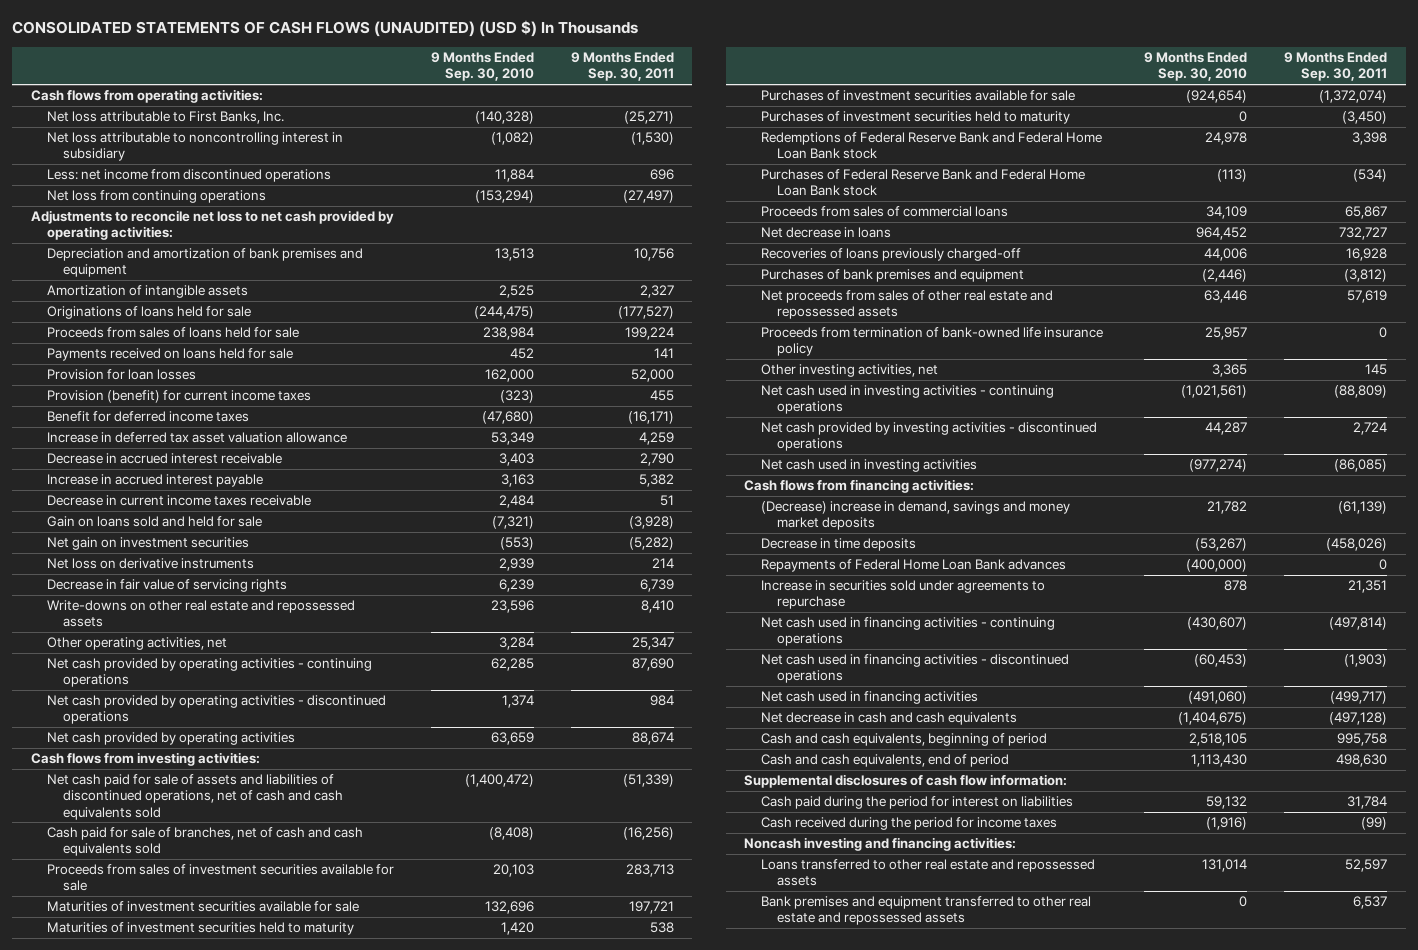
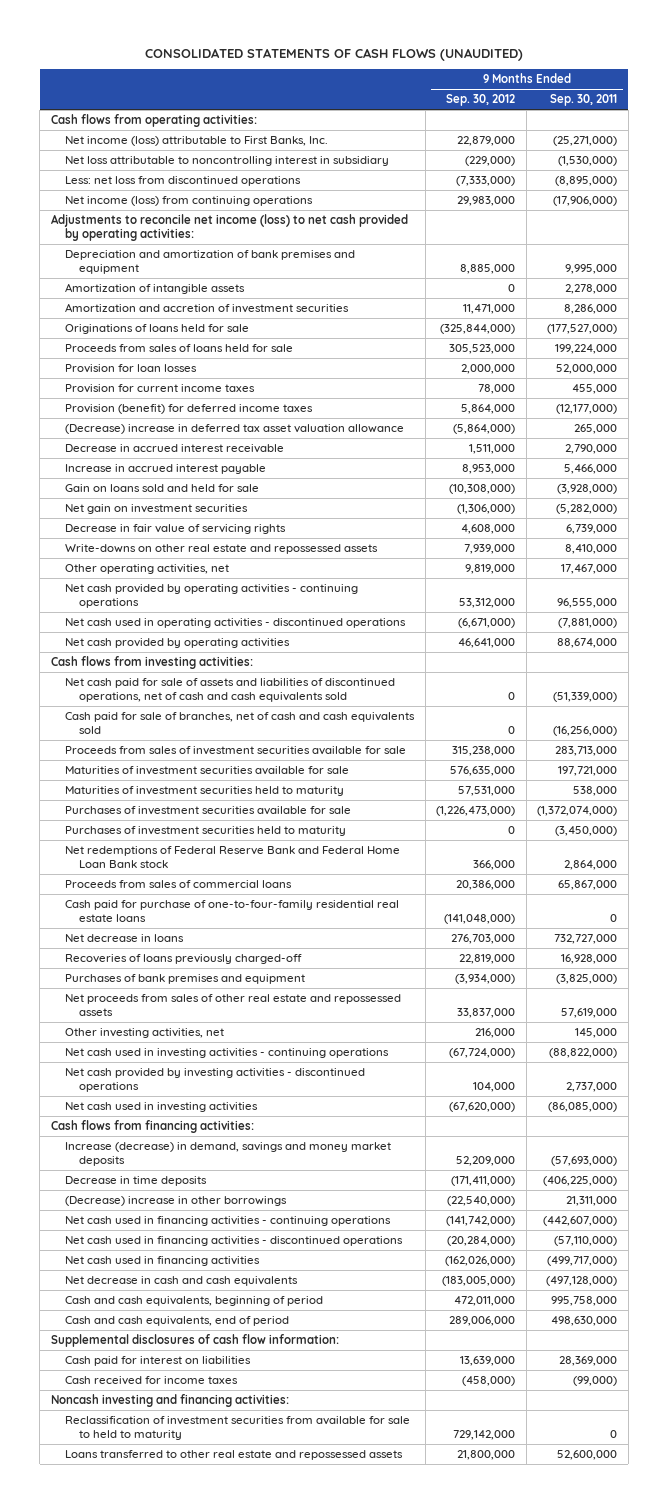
- CONSOLIDATED STATEMENTS OF CASH FLOWS (UNAUDITED) (USD $) In Thousands
+ CONSOLIDATED STATEMENTS OF CASH FLOWS (UNAUDITED)
- | 9 Months Ended Sep. 30, 2010 | 9 Months Ended Sep. 30, 2011
+ | 9 Months Ended Sep. 30, 2012 | 9 Months Ended Sep. 30, 2011
- Net loss attributable to First Banks, Inc. | (140,328) | (25,271)
- Net loss attributable to noncontrolling interest in subsidiary | (1,082) | (1,530)
- Less: net income from discontinued operations | 11,884 | 696
- Net loss from continuing operations | (153,294) | (27,497)
- Adjustments to reconcile net loss to net cash provided by operating activities:
- Depreciation and amortization of bank premises and equipment | 13,513 | 10,756
- Amortization of intangible assets | 2,525 | 2,327
- Originations of loans held for sale | (244,475) | (177,527)
- Proceeds from sales of loans held for sale | 238,984 | 199,224
- Payments received on loans held for sale | 452 | 141
- Provision for loan losses | 162,000 | 52,000
- Provision (benefit) for current income taxes | (323) | 455
- Benefit for deferred income taxes | (47,680) | (16,171)
- Increase in deferred tax asset valuation allowance | 53,349 | 4,259
- Decrease in accrued interest receivable | 3,403 | 2,790
- Increase in accrued interest payable | 3,163 | 5,382
- Decrease in current income taxes receivable | 2,484 | 51
- Gain on loans sold and held for sale | (7,321) | (3,928)
- Net gain on investment securities | (553) | (5,282)
- Net loss on derivative instruments | 2,939 | 214
- Decrease in fair value of servicing rights | 6,239 | 6,739
- Write-downs on other real estate and repossessed assets | 23,596 | 8,410
- Other operating activities, net | 3,284 | 25,347
- Net cash provided by operating activities - continuing operations | 62,285 | 87,690
- Net cash provided by operating activities - discontinued operations | 1,374 | 984
- Net cash provided by operating activities | 63,659 | 88,674
+ Net income (loss) attributable to First Banks, Inc. | 22,879,000 | (25,271,000)
+ Net loss attributable to noncontrolling interest in subsidiary | (229,000) | (1,530,000)
+ Less: net loss from discontinued operations | (7,333,000) | (8,895,000)
+ Net income (loss) from continuing operations | 29,983,000 | (17,906,000)
+ Adjustments to reconcile net income (loss) to net cash provided by operating activities:
+ Depreciation and amortization of bank premises and equipment | 8,885,000 | 9,995,000
+ Amortization of intangible assets | 0 | 2,278,000
+ Amortization and accretion of investment securities | 11,471,000 | 8,286,000
+ Originations of loans held for sale | (325,844,000) | (177,527,000)
+ Proceeds from sales of loans held for sale | 305,523,000 | 199,224,000
+ Provision for loan losses | 2,000,000 | 52,000,000
+ Provision for current income taxes | 78,000 | 455,000
+ Provision (benefit) for deferred income taxes | 5,864,000 | (12,177,000)
+ (Decrease) increase in deferred tax asset valuation allowance | (5,864,000) | 265,000
+ Decrease in accrued interest receivable | 1,511,000 | 2,790,000
+ Increase in accrued interest payable | 8,953,000 | 5,466,000
+ Gain on loans sold and held for sale | (10,308,000) | (3,928,000)
+ Net gain on investment securities | (1,306,000) | (5,282,000)
+ Decrease in fair value of servicing rights | 4,608,000 | 6,739,000
+ Write-downs on other real estate and repossessed assets | 7,939,000 | 8,410,000
+ Other operating activities, net | 9,819,000 | 17,467,000
+ Net cash provided by operating activities - continuing operations | 53,312,000 | 96,555,000
+ Net cash used in operating activities - discontinued operations | (6,671,000) | (7,881,000)
+ Net cash provided by operating activities | 46,641,000 | 88,674,000
- Net cash paid for sale of assets and liabilities of discontinued operations, net of cash and cash equivalents sold | (1,400,472) | (51,339)
- Cash paid for sale of branches, net of cash and cash equivalents sold | (8,408) | (16,256)
- Proceeds from sales of investment securities available for sale | 20,103 | 283,713
- Maturities of investment securities available for sale | 132,696 | 197,721
- Maturities of investment securities held to maturity | 1,420 | 538
- Purchases of investment securities available for sale | (924,654) | (1,372,074)
- Purchases of investment securities held to maturity | 0 | (3,450)
- Redemptions of Federal Reserve Bank and Federal Home Loan Bank stock | 24,978 | 3,398
- Purchases of Federal Reserve Bank and Federal Home Loan Bank stock | (113) | (534)
- Proceeds from sales of commercial loans | 34,109 | 65,867
- Net decrease in loans | 964,452 | 732,727
- Recoveries of loans previously charged-off | 44,006 | 16,928
- Purchases of bank premises and equipment | (2,446) | (3,812)
- Net proceeds from sales of other real estate and repossessed assets | 63,446 | 57,619
- Proceeds from termination of bank-owned life insurance policy | 25,957 | 0
- Other investing activities, net | 3,365 | 145
- Net cash used in investing activities - continuing operations | (1,021,561) | (88,809)
- Net cash provided by investing activities - discontinued operations | 44,287 | 2,724
- Net cash used in investing activities | (977,274) | (86,085)
+ Net cash paid for sale of assets and liabilities of discontinued operations, net of cash and cash equivalents sold | 0 | (51,339,000)
+ Cash paid for sale of branches, net of cash and cash equivalents sold | 0 | (16,256,000)
+ Proceeds from sales of investment securities available for sale | 315,238,000 | 283,713,000
+ Maturities of investment securities available for sale | 576,635,000 | 197,721,000
+ Maturities of investment securities held to maturity | 57,531,000 | 538,000
+ Purchases of investment securities available for sale | (1,226,473,000) | (1,372,074,000)
+ Purchases of investment securities held to maturity | 0 | (3,450,000)
+ Net redemptions of Federal Reserve Bank and Federal Home Loan Bank stock | 366,000 | 2,864,000
+ Proceeds from sales of commercial loans | 20,386,000 | 65,867,000
+ Cash paid for purchase of one-to-four-family residential real estate loans | (141,048,000) | 0
+ Net decrease in loans | 276,703,000 | 732,727,000
+ Recoveries of loans previously charged-off | 22,819,000 | 16,928,000
+ Purchases of bank premises and equipment | (3,934,000) | (3,825,000)
+ Net proceeds from sales of other real estate and repossessed assets | 33,837,000 | 57,619,000
+ Other investing activities, net | 216,000 | 145,000
+ Net cash used in investing activities - continuing operations | (67,724,000) | (88,822,000)
+ Net cash provided by investing activities - discontinued operations | 104,000 | 2,737,000
+ Net cash used in investing activities | (67,620,000) | (86,085,000)
- (Decrease) increase in demand, savings and money market deposits | 21,782 | (61,139)
- Decrease in time deposits | (53,267) | (458,026)
- Repayments of Federal Home Loan Bank advances | (400,000) | 0
- Increase in securities sold under agreements to repurchase | 878 | 21,351
- Net cash used in financing activities - continuing operations | (430,607) | (497,814)
- Net cash used in financing activities - discontinued operations | (60,453) | (1,903)
- Net cash used in financing activities | (491,060) | (499,717)
- Net decrease in cash and cash equivalents | (1,404,675) | (497,128)
- Cash and cash equivalents, beginning of period | 2,518,105 | 995,758
- Cash and cash equivalents, end of period | 1,113,430 | 498,630
+ Increase (decrease) in demand, savings and money market deposits | 52,209,000 | (57,693,000)
+ Decrease in time deposits | (171,411,000) | (406,225,000)
+ (Decrease) increase in other borrowings | (22,540,000) | 21,311,000
+ Net cash used in financing activities - continuing operations | (141,742,000) | (442,607,000)
+ Net cash used in financing activities - discontinued operations | (20,284,000) | (57,110,000)
+ Net cash used in financing activities | (162,026,000) | (499,717,000)
+ Net decrease in cash and cash equivalents | (183,005,000) | (497,128,000)
+ Cash and cash equivalents, beginning of period | 472,011,000 | 995,758,000
+ Cash and cash equivalents, end of period | 289,006,000 | 498,630,000
- Cash paid during the period for interest on liabilities | 59,132 | 31,784
- Cash received during the period for income taxes | (1,916) | (99)
+ Cash paid for interest on liabilities | 13,639,000 | 28,369,000
+ Cash received for income taxes | (458,000) | (99,000)
- Loans transferred to other real estate and repossessed assets | 131,014 | 52,597
- Bank premises and equipment transferred to other real estate and repossessed assets | 0 | 6,537
+ Reclassification of investment securities from available for sale to held to maturity | 729,142,000 | 0
+ Loans transferred to other real estate and repossessed assets | 21,800,000 | 52,600,000

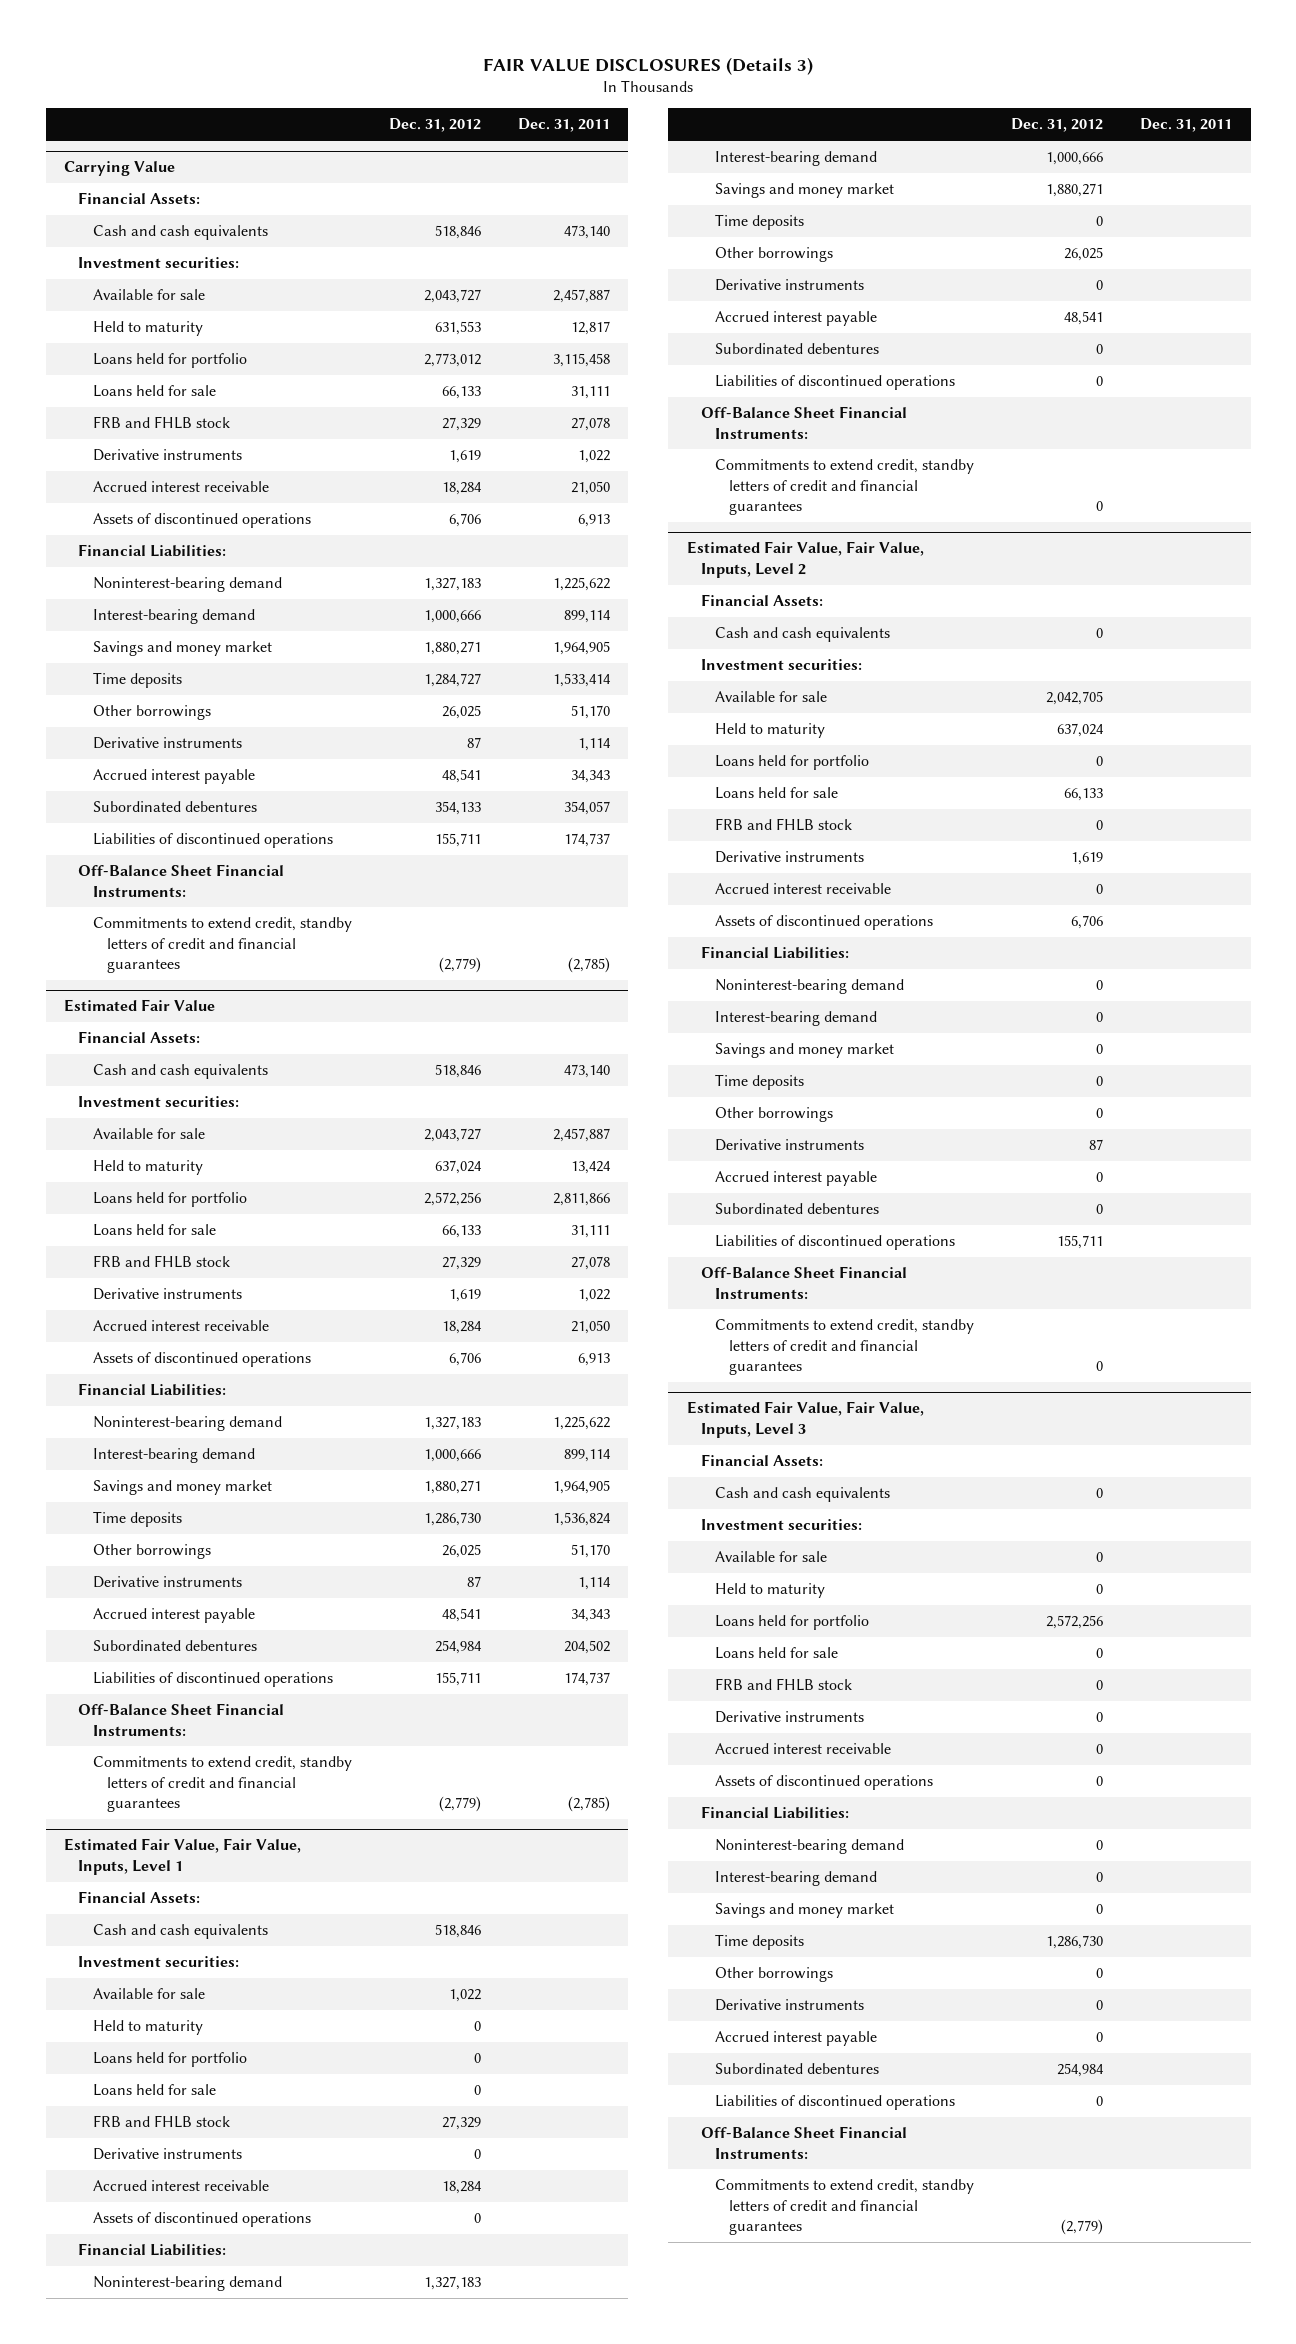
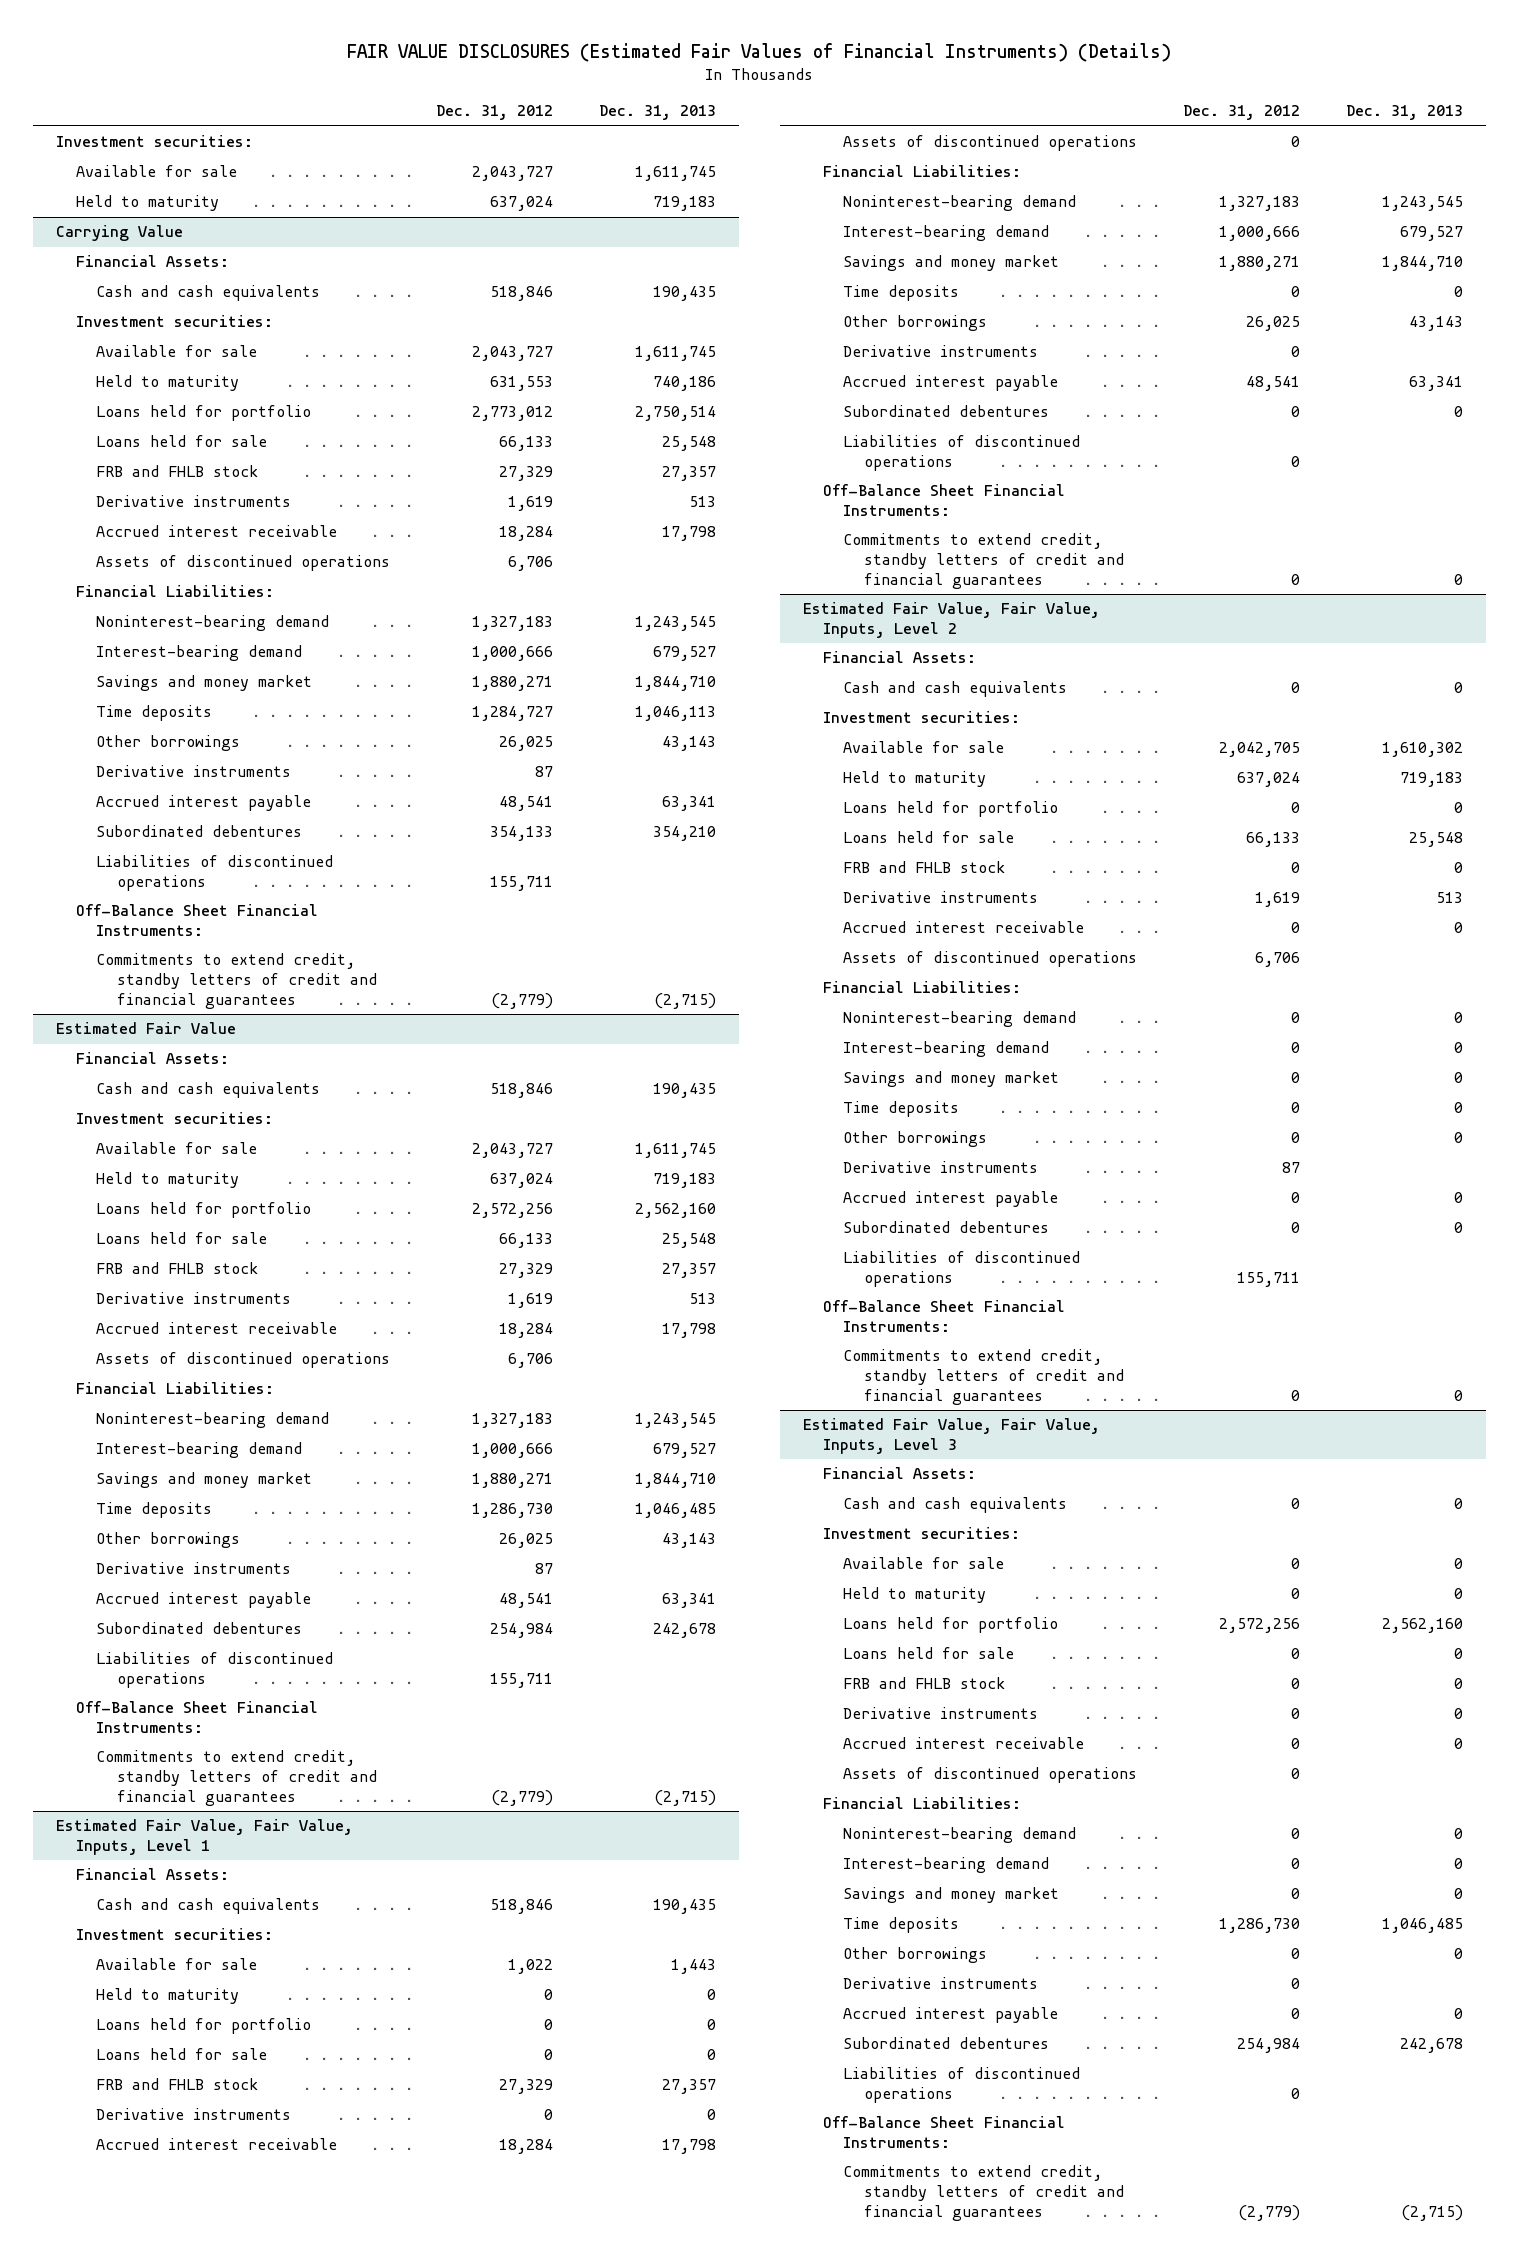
- FAIR VALUE DISCLOSURES (Details 3)
+ FAIR VALUE DISCLOSURES (Estimated Fair Values of Financial Instruments) (Details)
- | Dec. 31, 2012 | Dec. 31, 2011
+ | Dec. 31, 2012 | Dec. 31, 2013
+ Investment securities:
+ Available for sale | 2,043,727 | 1,611,745
+ Held to maturity | 637,024 | 719,183

